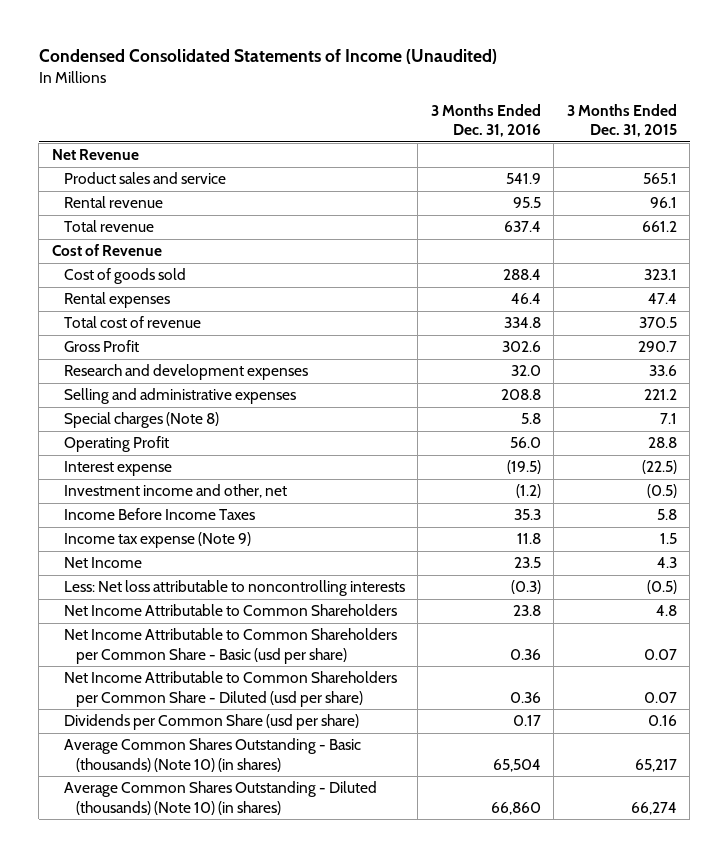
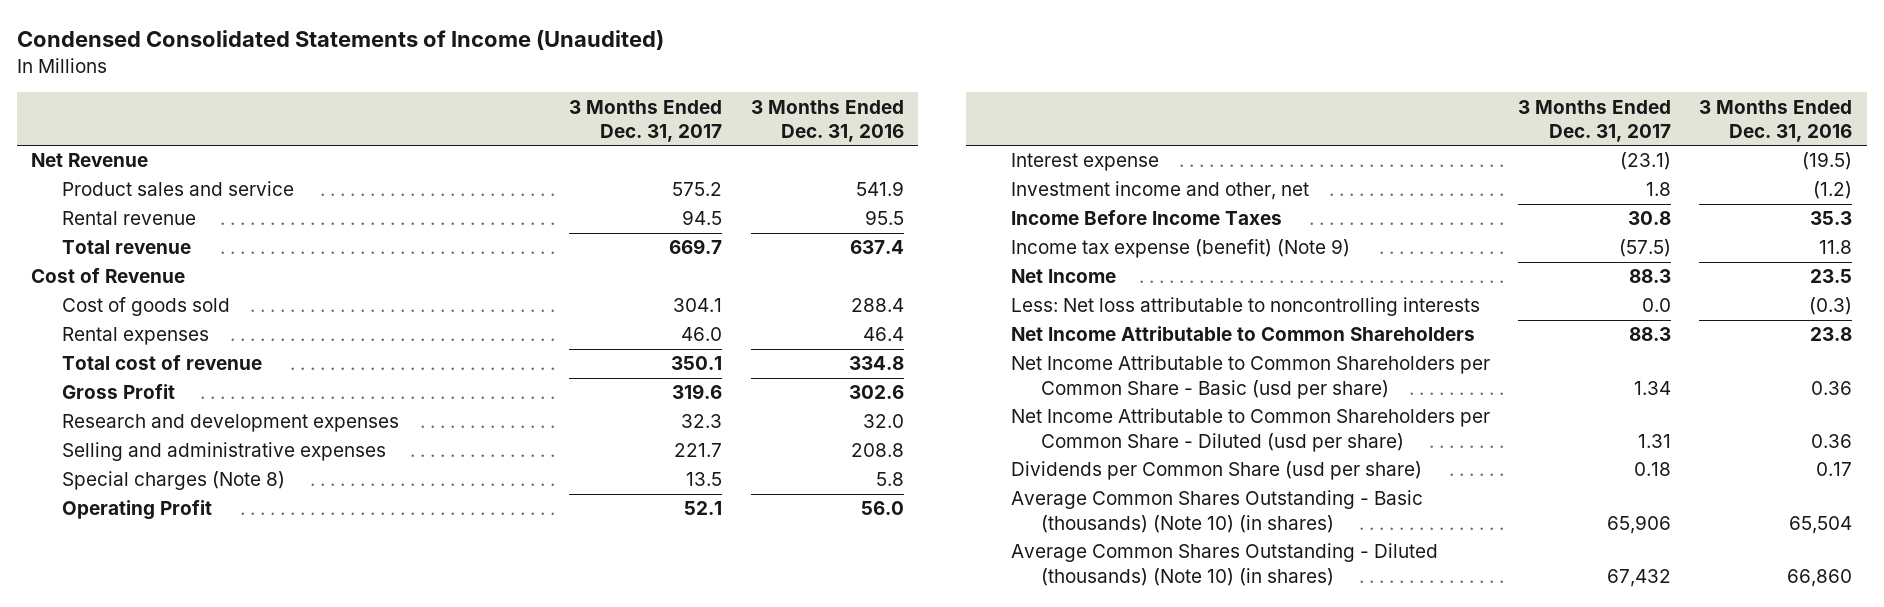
- | 3 Months Ended Dec. 31, 2016 | 3 Months Ended Dec. 31, 2015
+ | 3 Months Ended Dec. 31, 2017 | 3 Months Ended Dec. 31, 2016
- Income tax expense (Note 9) | 11.8 | 1.5
+ Income tax expense (benefit) (Note 9) | (57.5) | 11.8

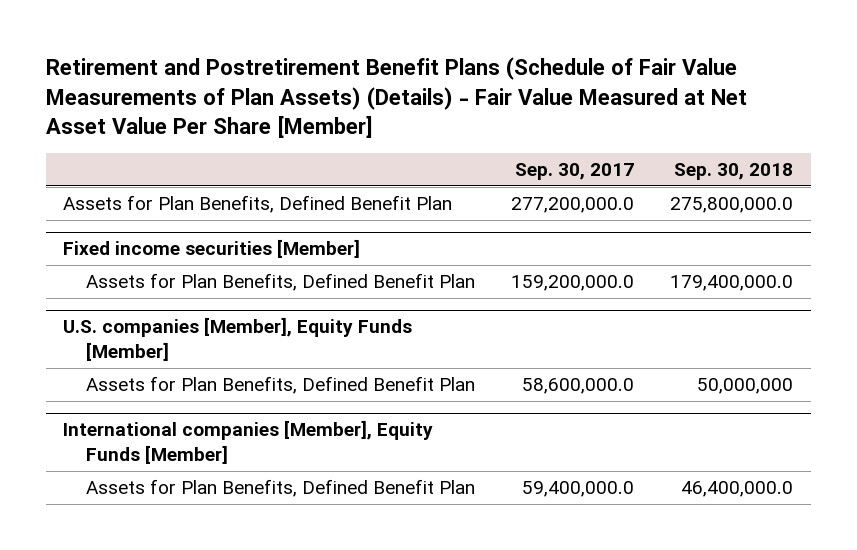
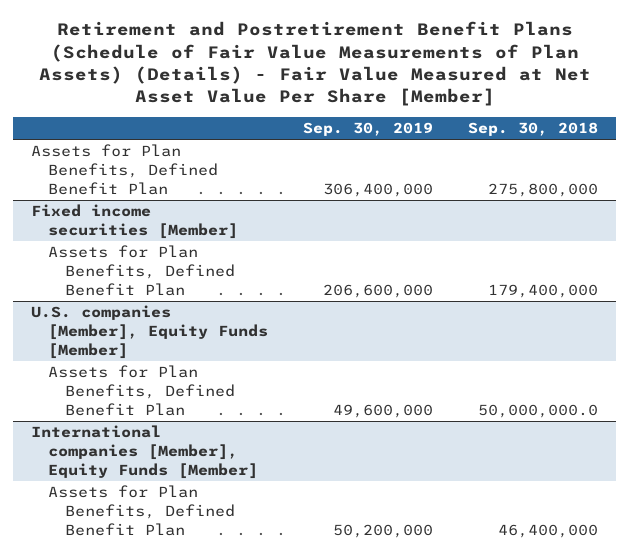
- | Sep. 30, 2017 | Sep. 30, 2018
+ | Sep. 30, 2019 | Sep. 30, 2018
- Assets for Plan Benefits, Defined Benefit Plan | 277,200,000.0 | 275,800,000.0
+ Assets for Plan Benefits, Defined Benefit Plan | 306,400,000 | 275,800,000
@ Fixed income securities [Member]
- Assets for Plan Benefits, Defined Benefit Plan | 159,200,000.0 | 179,400,000.0
+ Assets for Plan Benefits, Defined Benefit Plan | 206,600,000 | 179,400,000
@ U.S. companies [Member], Equity Funds [Member]
- Assets for Plan Benefits, Defined Benefit Plan | 58,600,000.0 | 50,000,000
+ Assets for Plan Benefits, Defined Benefit Plan | 49,600,000 | 50,000,000.0
@ International companies [Member], Equity Funds [Member]
- Assets for Plan Benefits, Defined Benefit Plan | 59,400,000.0 | 46,400,000.0
+ Assets for Plan Benefits, Defined Benefit Plan | 50,200,000 | 46,400,000

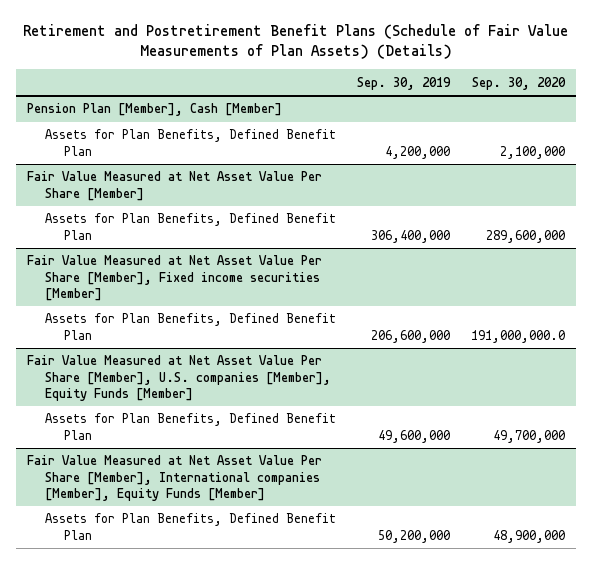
- Retirement and Postretirement Benefit Plans (Schedule of Fair Value Measurements of Plan Assets) (Details) - Fair Value Measured at Net Asset Value Per Share [Member]
+ Retirement and Postretirement Benefit Plans (Schedule of Fair Value Measurements of Plan Assets) (Details)
- | Sep. 30, 2019 | Sep. 30, 2018
+ | Sep. 30, 2019 | Sep. 30, 2020
+ Pension Plan [Member], Cash [Member]
+ Assets for Plan Benefits, Defined Benefit Plan | 4,200,000 | 2,100,000
+ Fair Value Measured at Net Asset Value Per Share [Member]
- Fixed income securities [Member]
+ Fair Value Measured at Net Asset Value Per Share [Member], Fixed income securities [Member]
- U.S. companies [Member], Equity Funds [Member]
+ Fair Value Measured at Net Asset Value Per Share [Member], U.S. companies [Member], Equity Funds [Member]
- International companies [Member], Equity Funds [Member]
+ Fair Value Measured at Net Asset Value Per Share [Member], International companies [Member], Equity Funds [Member]

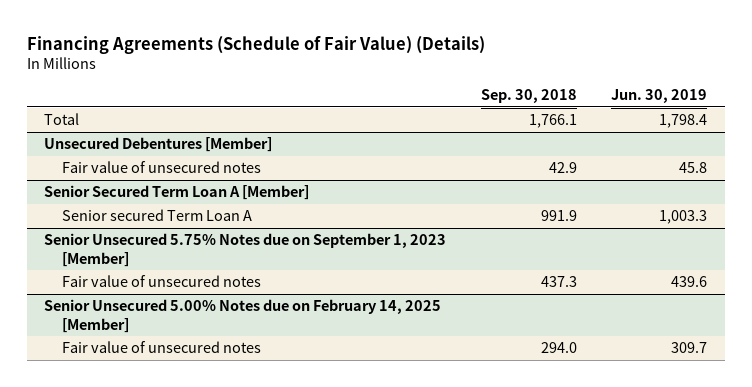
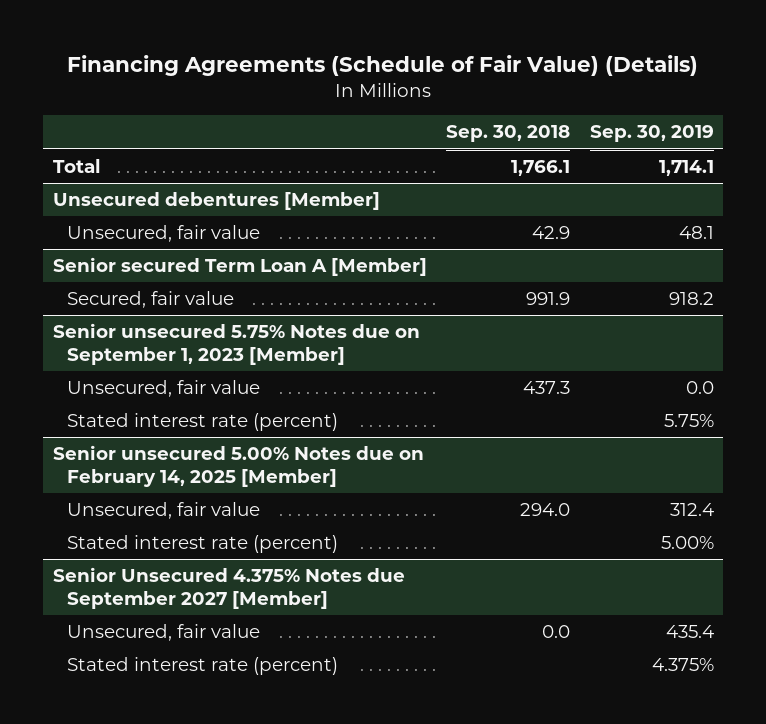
- | Sep. 30, 2018 | Jun. 30, 2019
+ | Sep. 30, 2018 | Sep. 30, 2019
- Unsecured Debentures [Member]
- Fair value of unsecured notes | 42.9 | 45.8
- Senior Secured Term Loan A [Member]
- Senior secured Term Loan A | 991.9 | 1,003.3
- Senior Unsecured 5.75% Notes due on September 1, 2023 [Member]
- Fair value of unsecured notes | 437.3 | 439.6
- Senior Unsecured 5.00% Notes due on February 14, 2025 [Member]
- Fair value of unsecured notes | 294.0 | 309.7
+ Unsecured debentures [Member]
+ Unsecured, fair value | 42.9 | 48.1
+ Senior secured Term Loan A [Member]
+ Secured, fair value | 991.9 | 918.2
+ Senior unsecured 5.75% Notes due on September 1, 2023 [Member]
+ Unsecured, fair value | 437.3 | 0.0
+ Stated interest rate (percent) | | 5.75%
+ Senior unsecured 5.00% Notes due on February 14, 2025 [Member]
+ Unsecured, fair value | 294.0 | 312.4
+ Stated interest rate (percent) | | 5.00%
+ Senior Unsecured 4.375% Notes due September 2027 [Member]
+ Unsecured, fair value | 0.0 | 435.4
+ Stated interest rate (percent) | | 4.375%

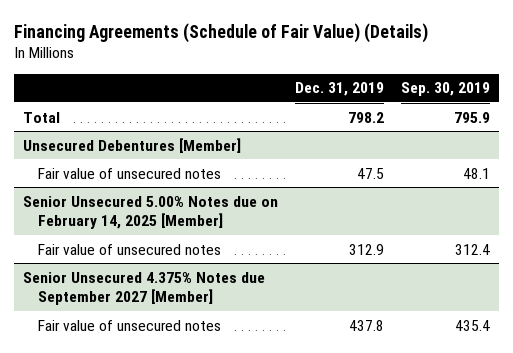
- | Sep. 30, 2018 | Sep. 30, 2019
+ | Dec. 31, 2019 | Sep. 30, 2019
- Total | 1,766.1 | 1,714.1
- Unsecured debentures [Member]
- Unsecured, fair value | 42.9 | 48.1
- Senior secured Term Loan A [Member]
- Secured, fair value | 991.9 | 918.2
- Senior unsecured 5.75% Notes due on September 1, 2023 [Member]
- Unsecured, fair value | 437.3 | 0.0
- Stated interest rate (percent) | | 5.75%
- Senior unsecured 5.00% Notes due on February 14, 2025 [Member]
- Unsecured, fair value | 294.0 | 312.4
- Stated interest rate (percent) | | 5.00%
+ Total | 798.2 | 795.9
+ Unsecured Debentures [Member]
+ Fair value of unsecured notes | 47.5 | 48.1
+ Senior Unsecured 5.00% Notes due on February 14, 2025 [Member]
+ Fair value of unsecured notes | 312.9 | 312.4
@ Senior Unsecured 4.375% Notes due September 2027 [Member]
- Unsecured, fair value | 0.0 | 435.4
- Stated interest rate (percent) | | 4.375%
+ Fair value of unsecured notes | 437.8 | 435.4

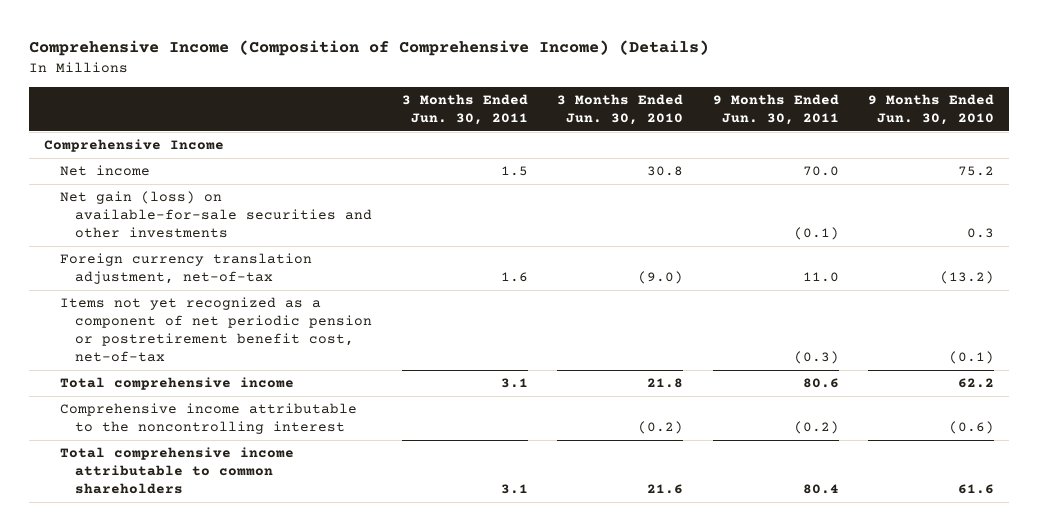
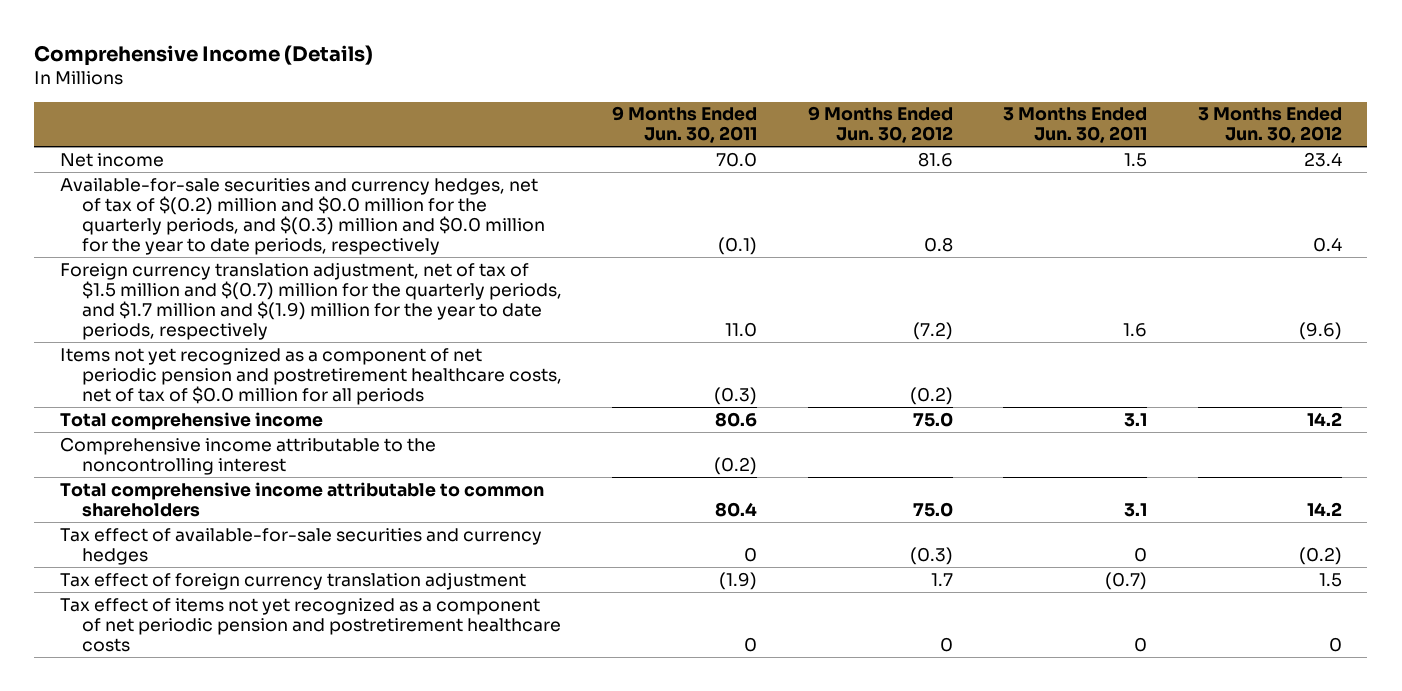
- Comprehensive Income (Composition of Comprehensive Income) (Details)
+ Comprehensive Income (Details)
- | 3 Months Ended Jun. 30, 2011 | 3 Months Ended Jun. 30, 2010 | 9 Months Ended Jun. 30, 2011 | 9 Months Ended Jun. 30, 2010
+ | 9 Months Ended Jun. 30, 2011 | 9 Months Ended Jun. 30, 2012 | 3 Months Ended Jun. 30, 2011 | 3 Months Ended Jun. 30, 2012
- Comprehensive Income
- Net gain (loss) on available-for-sale securities and other investments | | | (0.1) | 0.3
- Foreign currency translation adjustment, net-of-tax | 1.6 | (9.0) | 11.0 | (13.2)
- Items not yet recognized as a component of net periodic pension or postretirement benefit cost, net-of-tax | | | (0.3) | (0.1)
+ Available-for-sale securities and currency hedges, net of tax of $(0.2) million and $0.0 million for the quarterly periods, and $(0.3) million and $0.0 million for the year to date periods, respectively | (0.1) | 0.8 | | 0.4
+ Foreign currency translation adjustment, net of tax of $1.5 million and $(0.7) million for the quarterly periods, and $1.7 million and $(1.9) million for the year to date periods, respectively | 11.0 | (7.2) | 1.6 | (9.6)
+ Items not yet recognized as a component of net periodic pension and postretirement healthcare costs, net of tax of $0.0 million for all periods | (0.3) | (0.2) | |
+ Tax effect of available-for-sale securities and currency hedges | 0 | (0.3) | 0 | (0.2)
+ Tax effect of foreign currency translation adjustment | (1.9) | 1.7 | (0.7) | 1.5
+ Tax effect of items not yet recognized as a component of net periodic pension and postretirement healthcare costs | 0 | 0 | 0 | 0

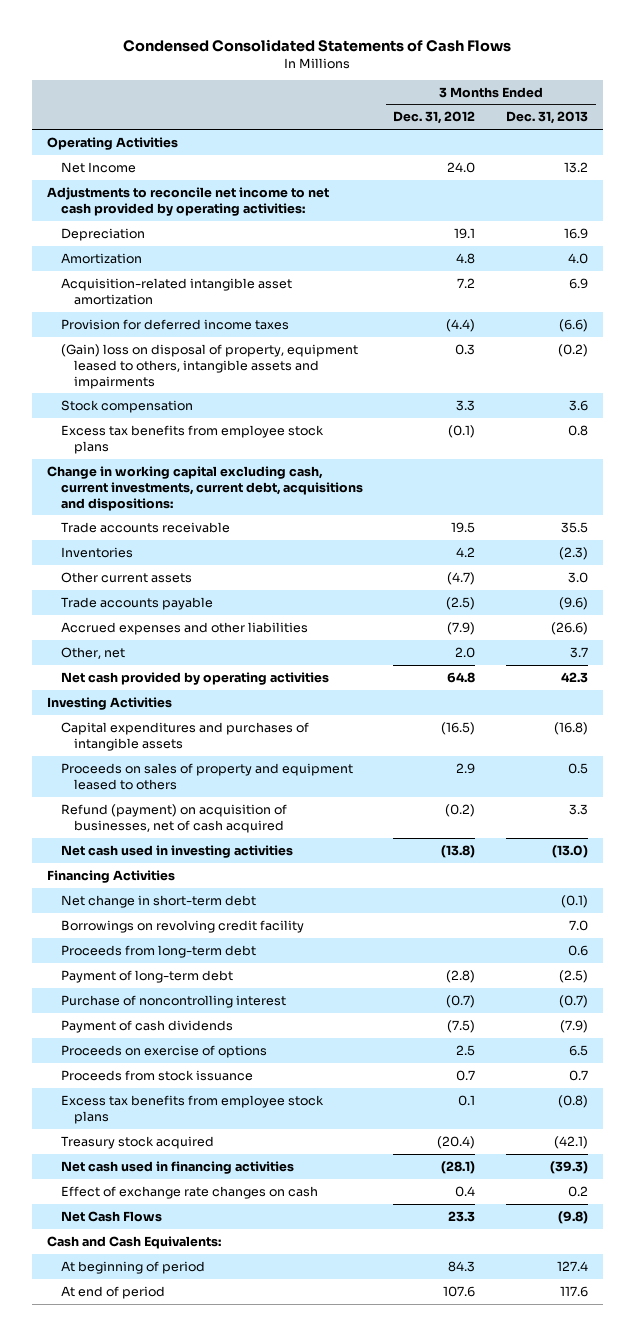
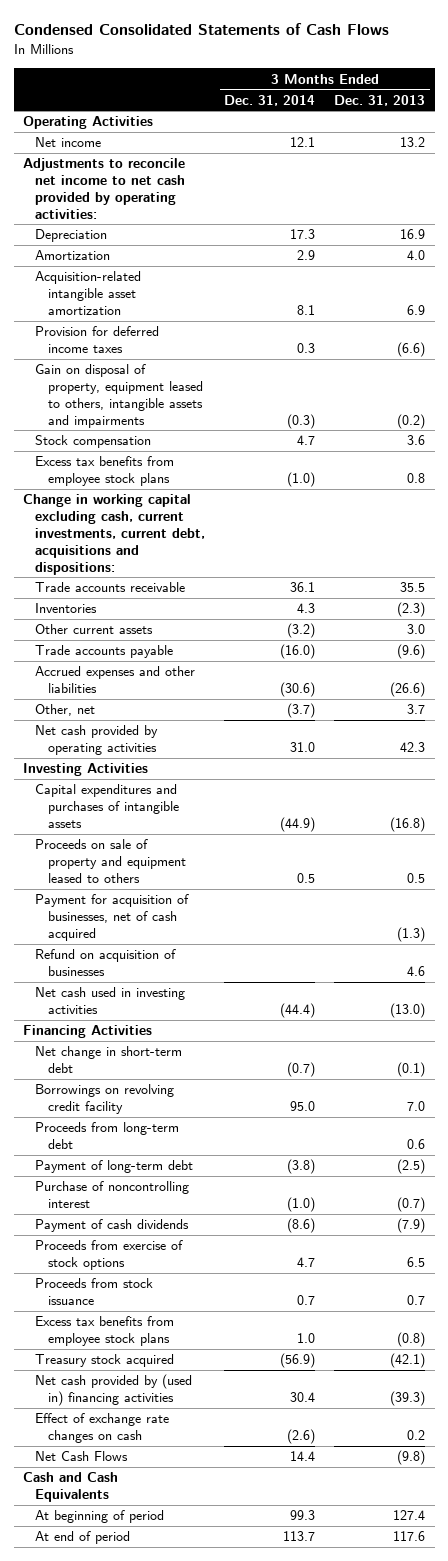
- | 3 Months Ended Dec. 31, 2012 | 3 Months Ended Dec. 31, 2013
+ | 3 Months Ended Dec. 31, 2014 | 3 Months Ended Dec. 31, 2013
- Net Income | 24.0 | 13.2
+ Net income | 12.1 | 13.2
- (Gain) loss on disposal of property, equipment leased to others, intangible assets and impairments | 0.3 | (0.2)
+ Gain on disposal of property, equipment leased to others, intangible assets and impairments | (0.3) | (0.2)
- Proceeds on sales of property and equipment leased to others | 2.9 | 0.5
- Refund (payment) on acquisition of businesses, net of cash acquired | (0.2) | 3.3
+ Proceeds on sale of property and equipment leased to others | 0.5 | 0.5
+ Payment for acquisition of businesses, net of cash acquired | | (1.3)
+ Refund on acquisition of businesses | | 4.6
- Proceeds on exercise of options | 2.5 | 6.5
+ Proceeds from exercise of stock options | 4.7 | 6.5
- Net cash used in financing activities | (28.1) | (39.3)
+ Net cash provided by (used in) financing activities | 30.4 | (39.3)
- Cash and Cash Equivalents:
+ Cash and Cash Equivalents

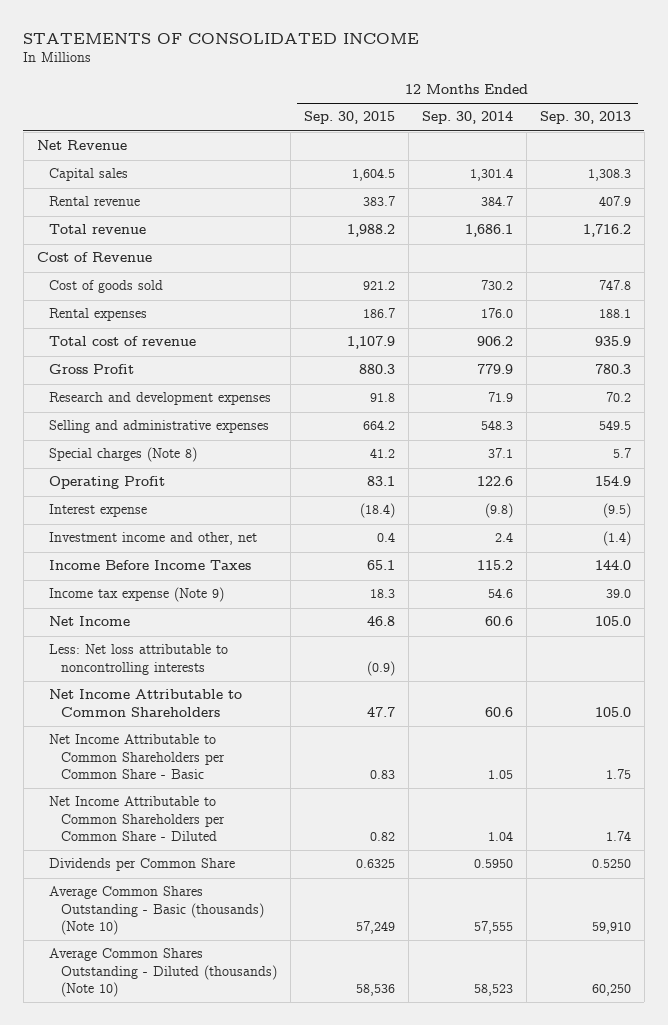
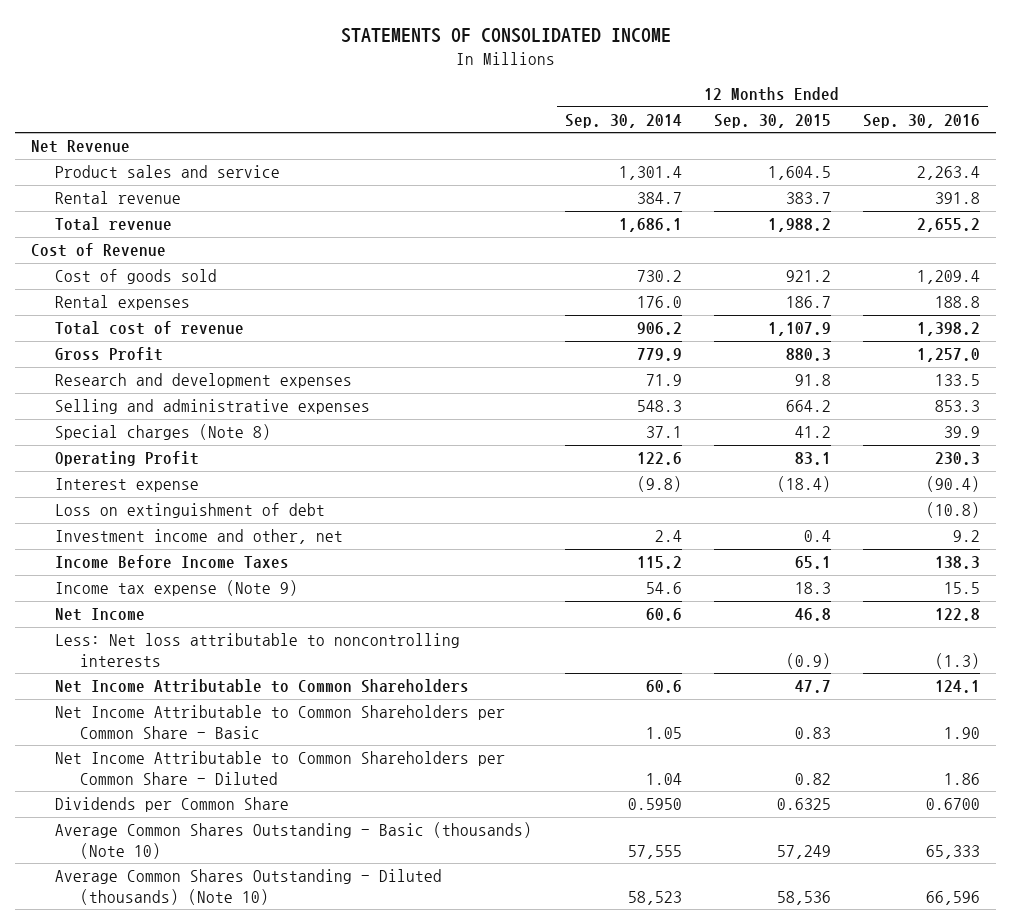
- | 12 Months Ended Sep. 30, 2015 | 12 Months Ended Sep. 30, 2014 | 12 Months Ended Sep. 30, 2013
+ | 12 Months Ended Sep. 30, 2014 | 12 Months Ended Sep. 30, 2015 | 12 Months Ended Sep. 30, 2016
- Capital sales | 1,604.5 | 1,301.4 | 1,308.3
+ Product sales and service | 1,301.4 | 1,604.5 | 2,263.4
+ Loss on extinguishment of debt | | | (10.8)

